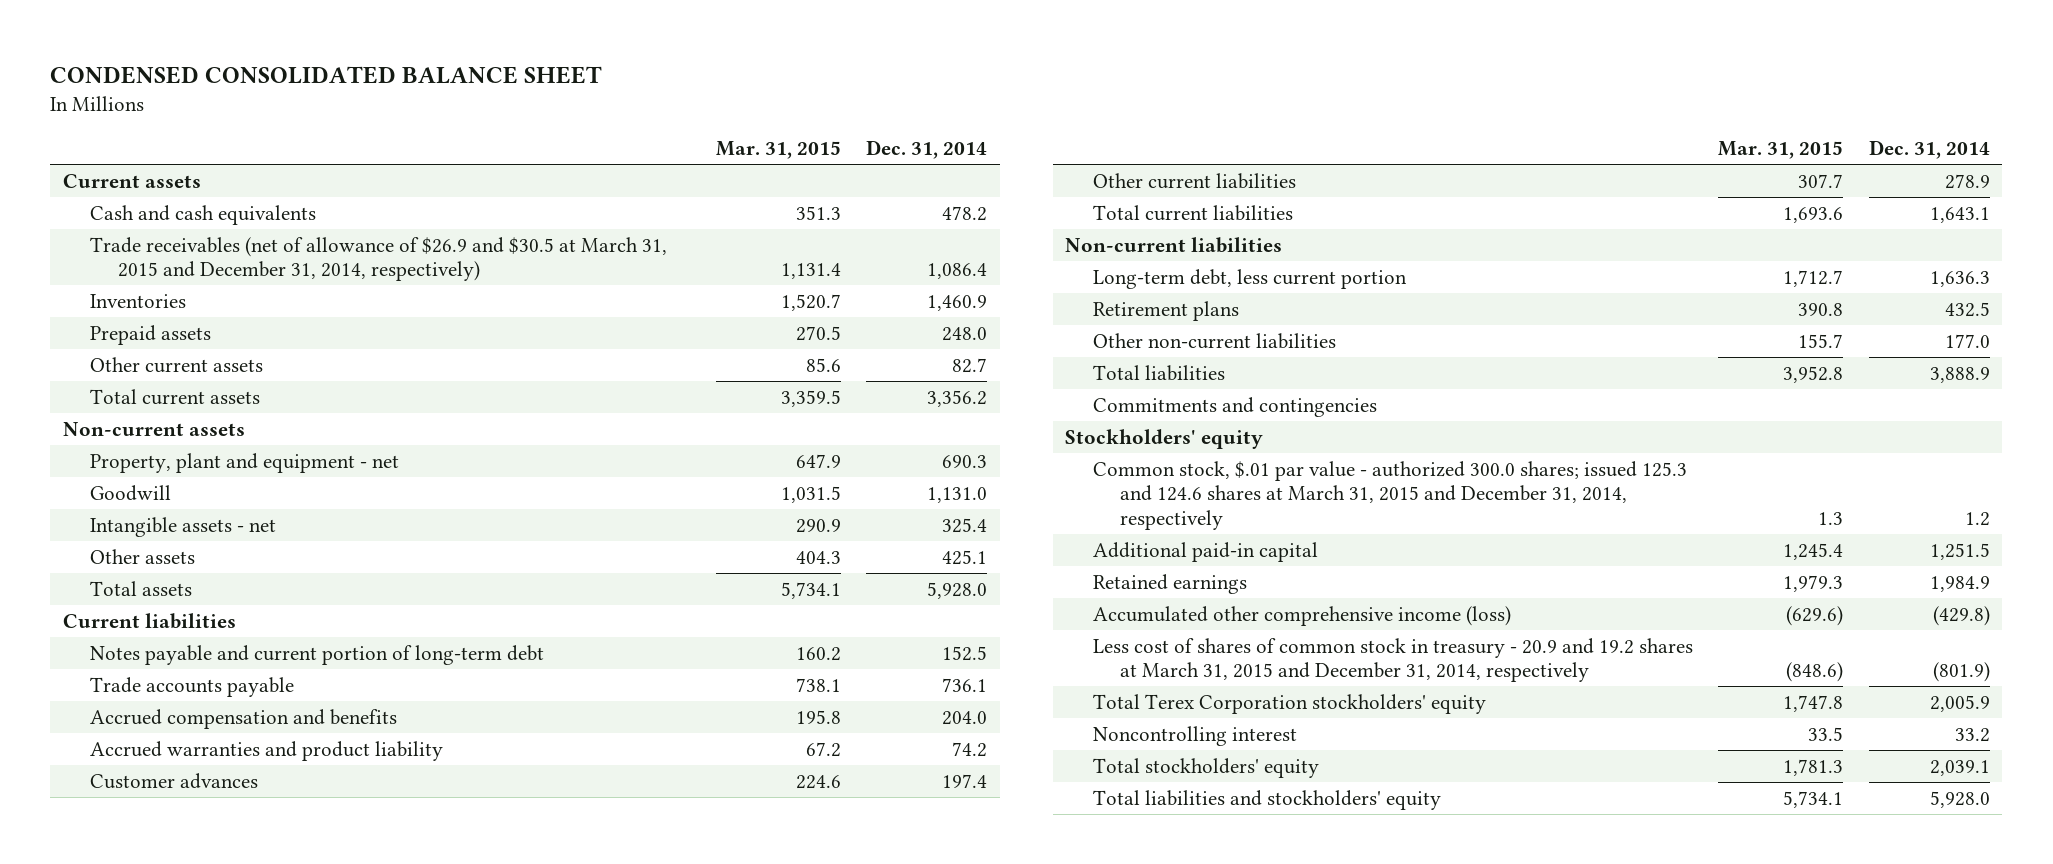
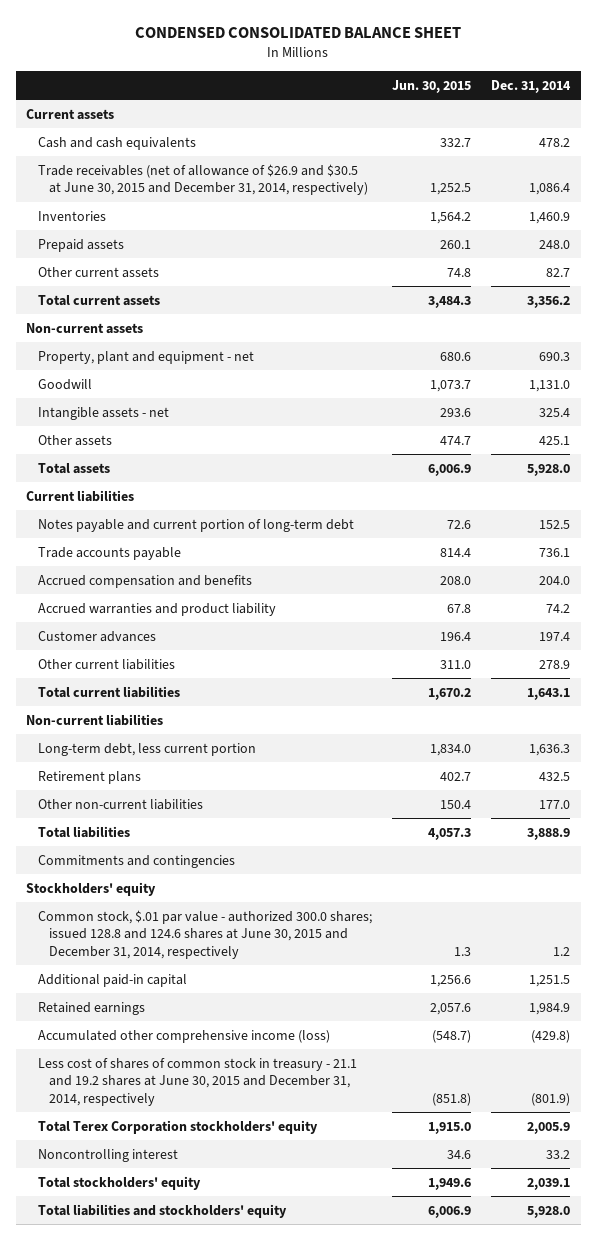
- | Mar. 31, 2015 | Dec. 31, 2014
+ | Jun. 30, 2015 | Dec. 31, 2014
- Trade receivables (net of allowance of $26.9 and $30.5 at March 31, 2015 and December 31, 2014, respectively) | 1,131.4 | 1,086.4
+ Trade receivables (net of allowance of $26.9 and $30.5 at June 30, 2015 and December 31, 2014, respectively) | 1,252.5 | 1,086.4
- Common stock, $.01 par value - authorized 300.0 shares; issued 125.3 and 124.6 shares at March 31, 2015 and December 31, 2014, respectively | 1.3 | 1.2
+ Common stock, $.01 par value - authorized 300.0 shares; issued 128.8 and 124.6 shares at June 30, 2015 and December 31, 2014, respectively | 1.3 | 1.2
- Less cost of shares of common stock in treasury - 20.9 and 19.2 shares at March 31, 2015 and December 31, 2014, respectively | (848.6) | (801.9)
+ Less cost of shares of common stock in treasury - 21.1 and 19.2 shares at June 30, 2015 and December 31, 2014, respectively | (851.8) | (801.9)

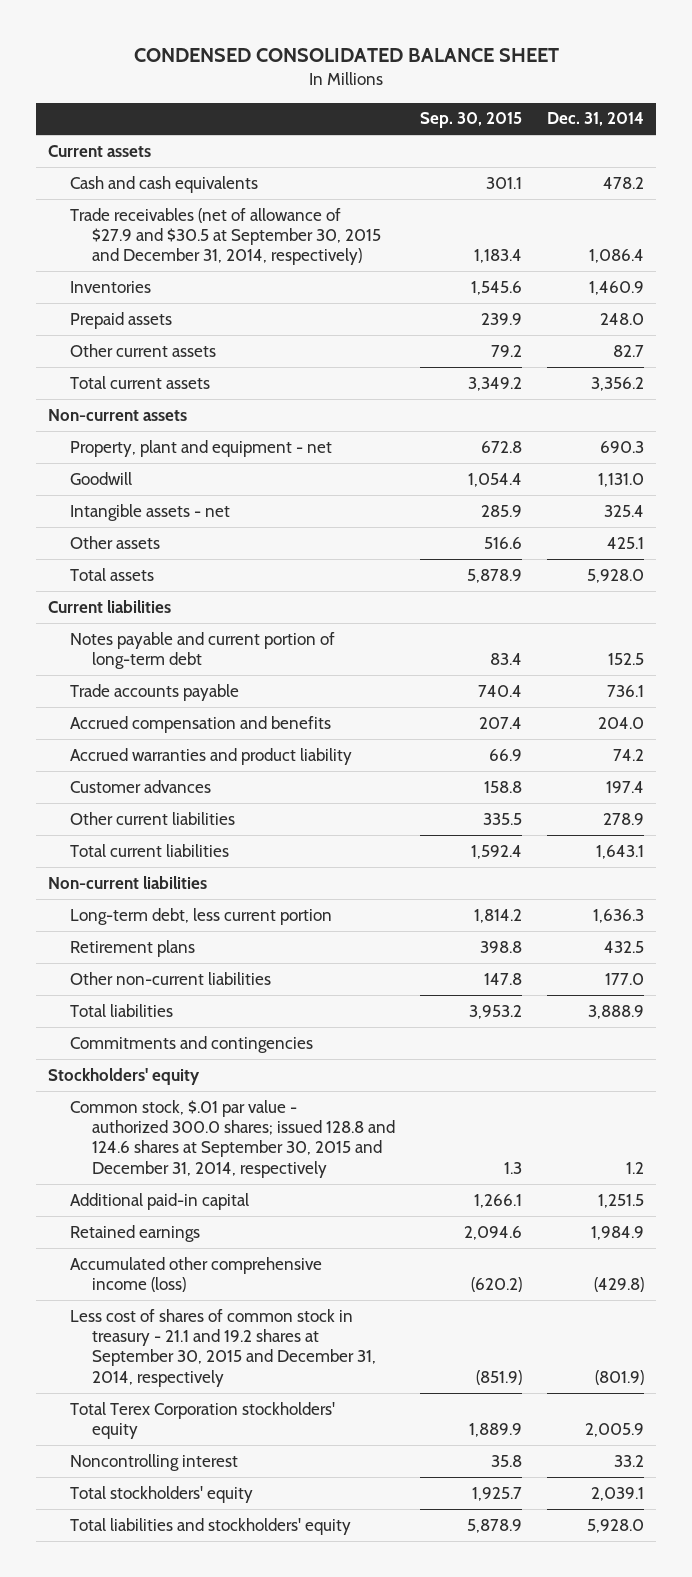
- | Jun. 30, 2015 | Dec. 31, 2014
+ | Sep. 30, 2015 | Dec. 31, 2014
- Trade receivables (net of allowance of $26.9 and $30.5 at June 30, 2015 and December 31, 2014, respectively) | 1,252.5 | 1,086.4
+ Trade receivables (net of allowance of $27.9 and $30.5 at September 30, 2015 and December 31, 2014, respectively) | 1,183.4 | 1,086.4
- Common stock, $.01 par value - authorized 300.0 shares; issued 128.8 and 124.6 shares at June 30, 2015 and December 31, 2014, respectively | 1.3 | 1.2
+ Common stock, $.01 par value - authorized 300.0 shares; issued 128.8 and 124.6 shares at September 30, 2015 and December 31, 2014, respectively | 1.3 | 1.2
- Less cost of shares of common stock in treasury - 21.1 and 19.2 shares at June 30, 2015 and December 31, 2014, respectively | (851.8) | (801.9)
+ Less cost of shares of common stock in treasury - 21.1 and 19.2 shares at September 30, 2015 and December 31, 2014, respectively | (851.9) | (801.9)

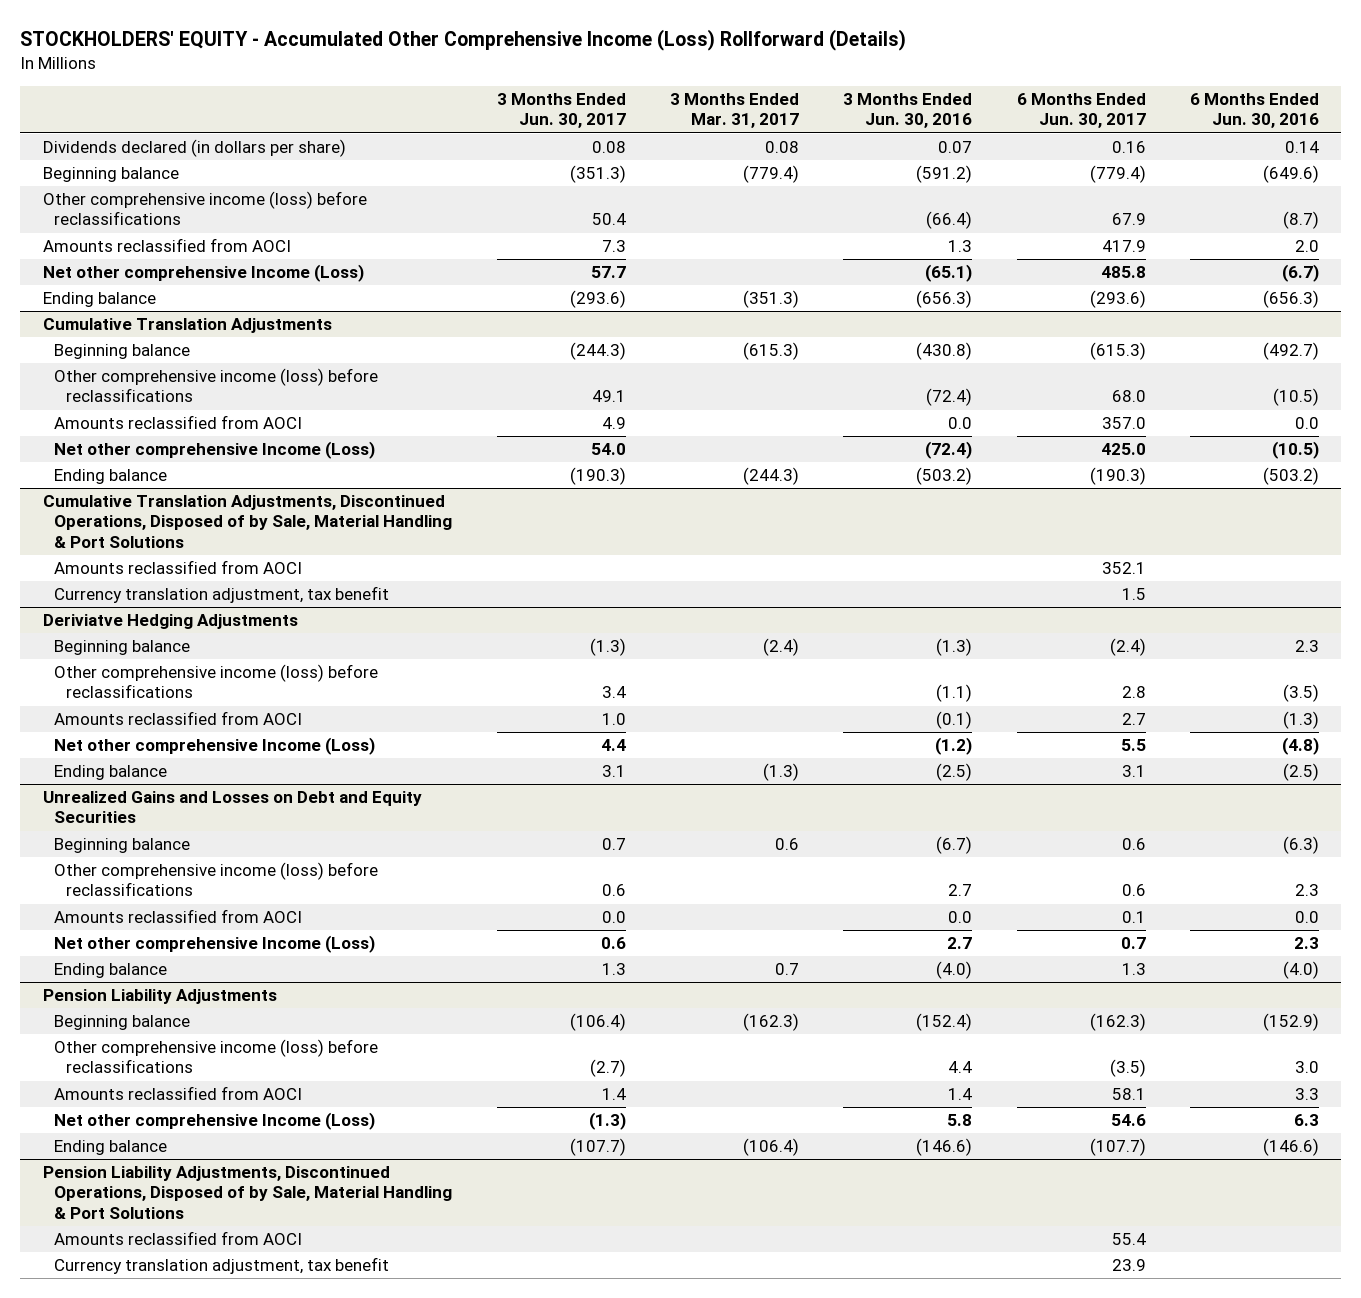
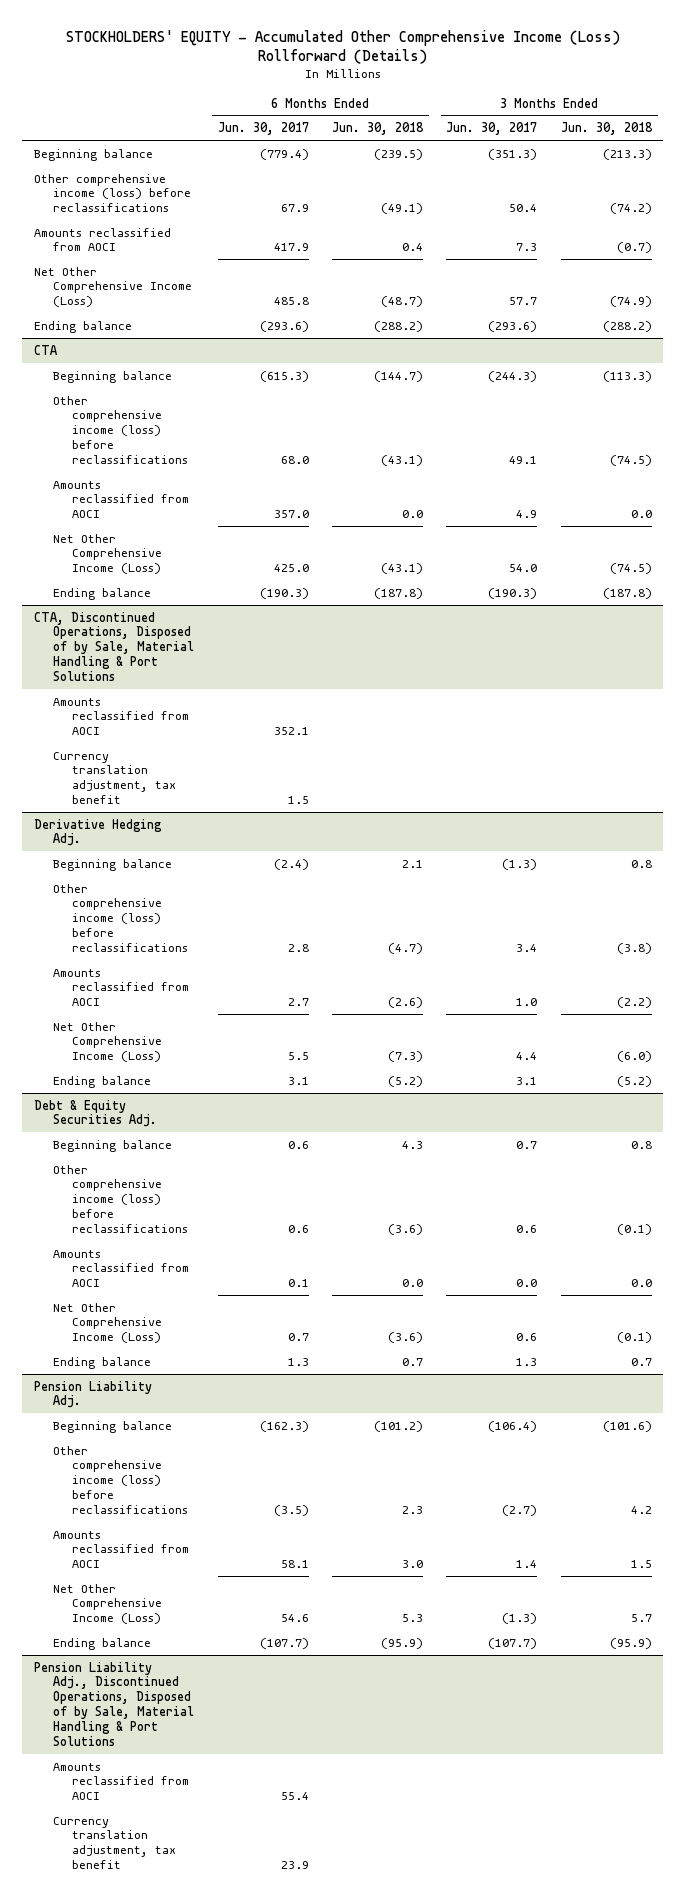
- | 3 Months Ended Jun. 30, 2017 | 3 Months Ended Mar. 31, 2017 | 3 Months Ended Jun. 30, 2016 | 6 Months Ended Jun. 30, 2017 | 6 Months Ended Jun. 30, 2016
+ | 6 Months Ended Jun. 30, 2017 | 6 Months Ended Jun. 30, 2018 | 3 Months Ended Jun. 30, 2017 | 3 Months Ended Jun. 30, 2018
- Dividends declared (in dollars per share) | 0.08 | 0.08 | 0.07 | 0.16 | 0.14
- Net other comprehensive Income (Loss) | 57.7 | | (65.1) | 485.8 | (6.7)
+ Net Other Comprehensive Income (Loss) | 485.8 | (48.7) | 57.7 | (74.9)
- Cumulative Translation Adjustments
+ CTA
- Net other comprehensive Income (Loss) | 54.0 | | (72.4) | 425.0 | (10.5)
+ Net Other Comprehensive Income (Loss) | 425.0 | (43.1) | 54.0 | (74.5)
- Cumulative Translation Adjustments, Discontinued Operations, Disposed of by Sale, Material Handling & Port Solutions
+ CTA, Discontinued Operations, Disposed of by Sale, Material Handling & Port Solutions
- Deriviatve Hedging Adjustments
+ Derivative Hedging Adj.
- Net other comprehensive Income (Loss) | 4.4 | | (1.2) | 5.5 | (4.8)
+ Net Other Comprehensive Income (Loss) | 5.5 | (7.3) | 4.4 | (6.0)
- Unrealized Gains and Losses on Debt and Equity Securities
+ Debt & Equity Securities Adj.
- Net other comprehensive Income (Loss) | 0.6 | | 2.7 | 0.7 | 2.3
+ Net Other Comprehensive Income (Loss) | 0.7 | (3.6) | 0.6 | (0.1)
- Pension Liability Adjustments
+ Pension Liability Adj.
- Net other comprehensive Income (Loss) | (1.3) | | 5.8 | 54.6 | 6.3
+ Net Other Comprehensive Income (Loss) | 54.6 | 5.3 | (1.3) | 5.7
- Pension Liability Adjustments, Discontinued Operations, Disposed of by Sale, Material Handling & Port Solutions
+ Pension Liability Adj., Discontinued Operations, Disposed of by Sale, Material Handling & Port Solutions

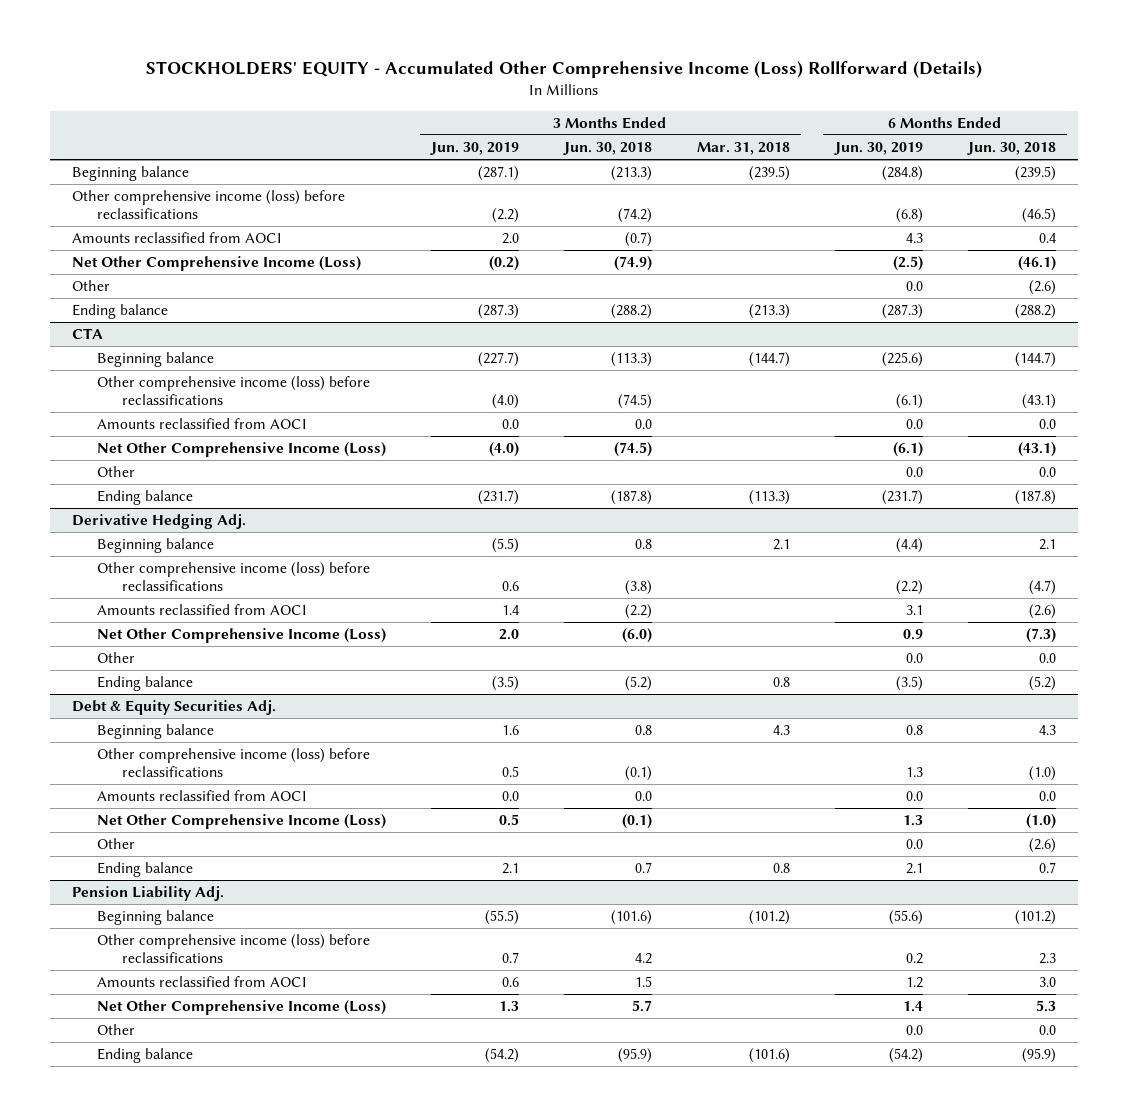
- | 6 Months Ended Jun. 30, 2017 | 6 Months Ended Jun. 30, 2018 | 3 Months Ended Jun. 30, 2017 | 3 Months Ended Jun. 30, 2018
+ | 3 Months Ended Jun. 30, 2019 | 3 Months Ended Jun. 30, 2018 | 3 Months Ended Mar. 31, 2018 | 6 Months Ended Jun. 30, 2019 | 6 Months Ended Jun. 30, 2018
- Other comprehensive income (loss) before reclassifications | 67.9 | (49.1) | 50.4 | (74.2)
+ Other comprehensive income (loss) before reclassifications | (2.2) | (74.2) | | (6.8) | (46.5)
- Net Other Comprehensive Income (Loss) | 485.8 | (48.7) | 57.7 | (74.9)
+ Net Other Comprehensive Income (Loss) | (0.2) | (74.9) | | (2.5) | (46.1)
+ Other | | | | 0.0 | (2.6)
@ CTA
+ Other | | | | 0.0 | 0.0
- CTA, Discontinued Operations, Disposed of by Sale, Material Handling & Port Solutions
- Amounts reclassified from AOCI | 352.1 | | |
- Currency translation adjustment, tax benefit | 1.5 | | |
@ Derivative Hedging Adj.
+ Other | | | | 0.0 | 0.0
@ Debt & Equity Securities Adj.
- Other comprehensive income (loss) before reclassifications | 0.6 | (3.6) | 0.6 | (0.1)
+ Other comprehensive income (loss) before reclassifications | 0.5 | (0.1) | | 1.3 | (1.0)
- Net Other Comprehensive Income (Loss) | 0.7 | (3.6) | 0.6 | (0.1)
+ Net Other Comprehensive Income (Loss) | 0.5 | (0.1) | | 1.3 | (1.0)
+ Other | | | | 0.0 | (2.6)
@ Pension Liability Adj.
+ Other | | | | 0.0 | 0.0
- Pension Liability Adj., Discontinued Operations, Disposed of by Sale, Material Handling & Port Solutions
- Amounts reclassified from AOCI | 55.4 | | |
- Currency translation adjustment, tax benefit | 23.9 | | |

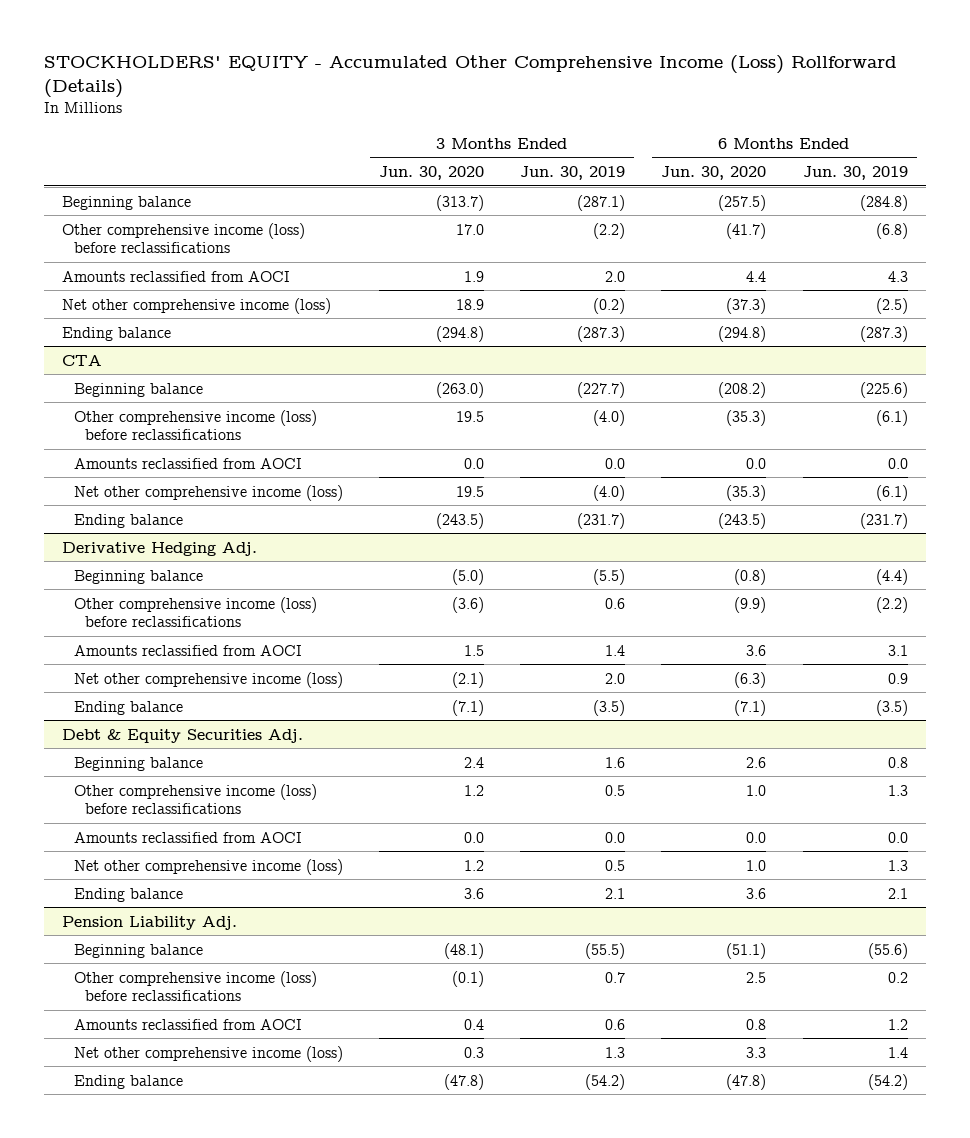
- | 3 Months Ended Jun. 30, 2019 | 3 Months Ended Jun. 30, 2018 | 3 Months Ended Mar. 31, 2018 | 6 Months Ended Jun. 30, 2019 | 6 Months Ended Jun. 30, 2018
+ | 3 Months Ended Jun. 30, 2020 | 3 Months Ended Jun. 30, 2019 | 6 Months Ended Jun. 30, 2020 | 6 Months Ended Jun. 30, 2019
- Net Other Comprehensive Income (Loss) | (0.2) | (74.9) | | (2.5) | (46.1)
- Other | | | | 0.0 | (2.6)
+ Net other comprehensive income (loss) | 18.9 | (0.2) | (37.3) | (2.5)
@ CTA
- Net Other Comprehensive Income (Loss) | (4.0) | (74.5) | | (6.1) | (43.1)
- Other | | | | 0.0 | 0.0
+ Net other comprehensive income (loss) | 19.5 | (4.0) | (35.3) | (6.1)
@ Derivative Hedging Adj.
- Net Other Comprehensive Income (Loss) | 2.0 | (6.0) | | 0.9 | (7.3)
- Other | | | | 0.0 | 0.0
+ Net other comprehensive income (loss) | (2.1) | 2.0 | (6.3) | 0.9
@ Debt & Equity Securities Adj.
- Net Other Comprehensive Income (Loss) | 0.5 | (0.1) | | 1.3 | (1.0)
- Other | | | | 0.0 | (2.6)
+ Net other comprehensive income (loss) | 1.2 | 0.5 | 1.0 | 1.3
@ Pension Liability Adj.
- Net Other Comprehensive Income (Loss) | 1.3 | 5.7 | | 1.4 | 5.3
- Other | | | | 0.0 | 0.0
+ Net other comprehensive income (loss) | 0.3 | 1.3 | 3.3 | 1.4

